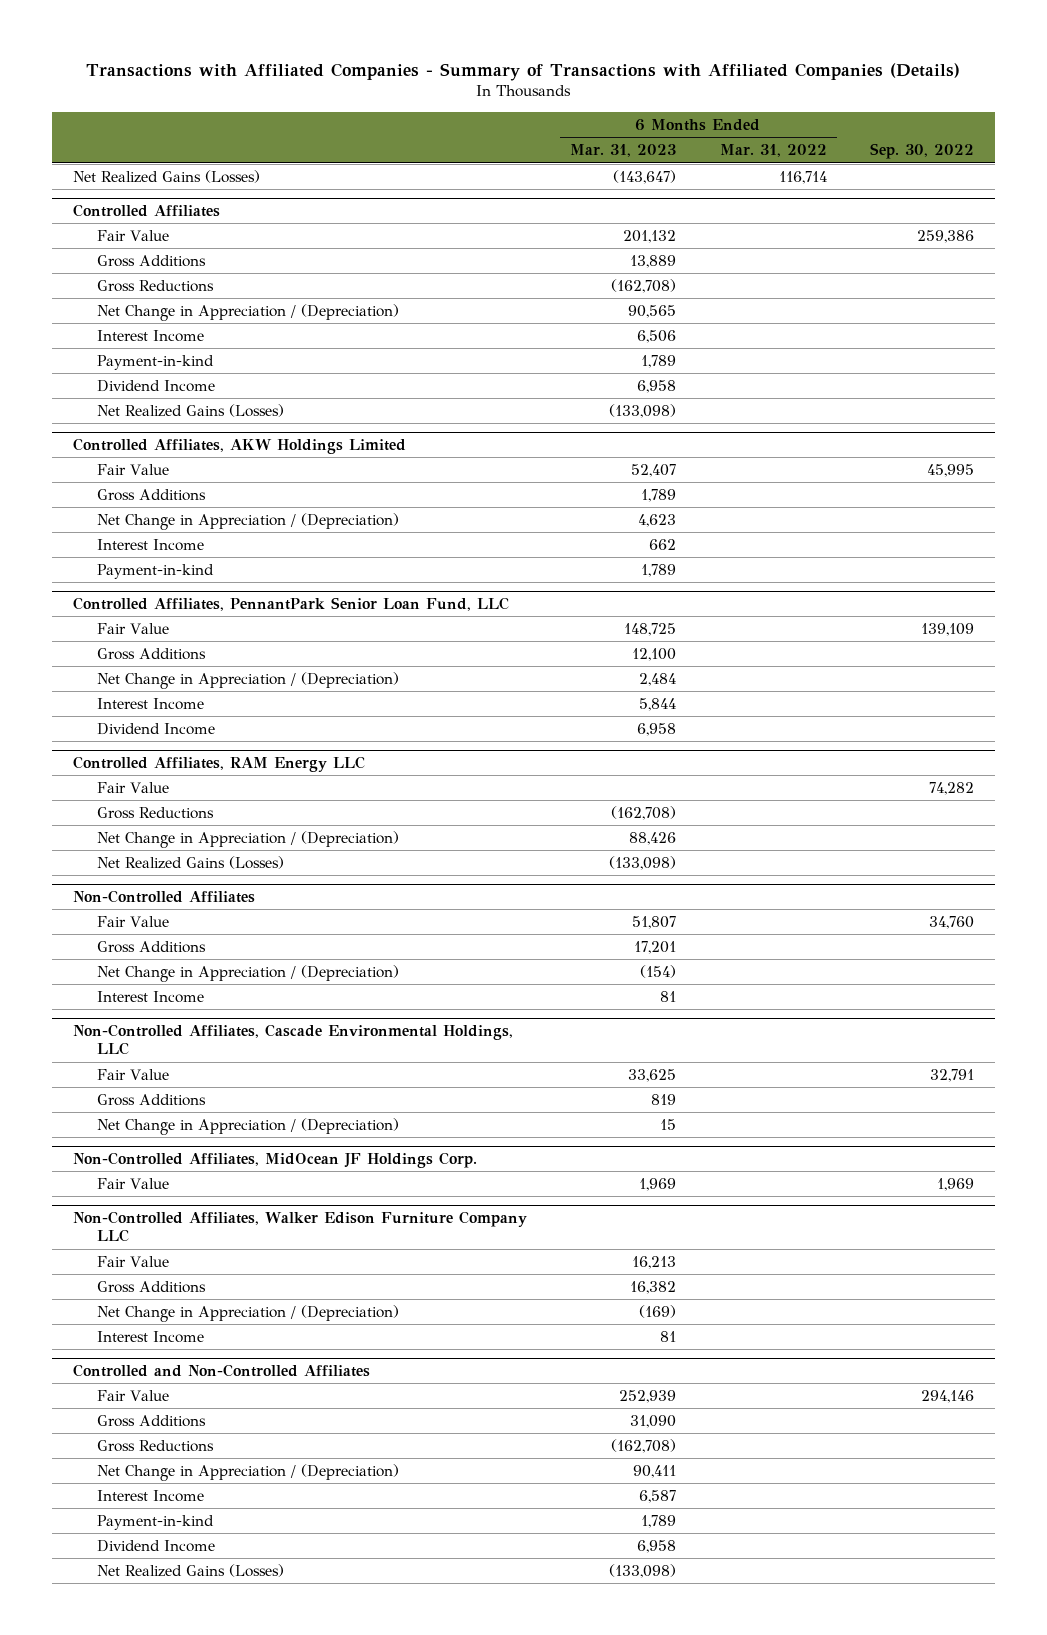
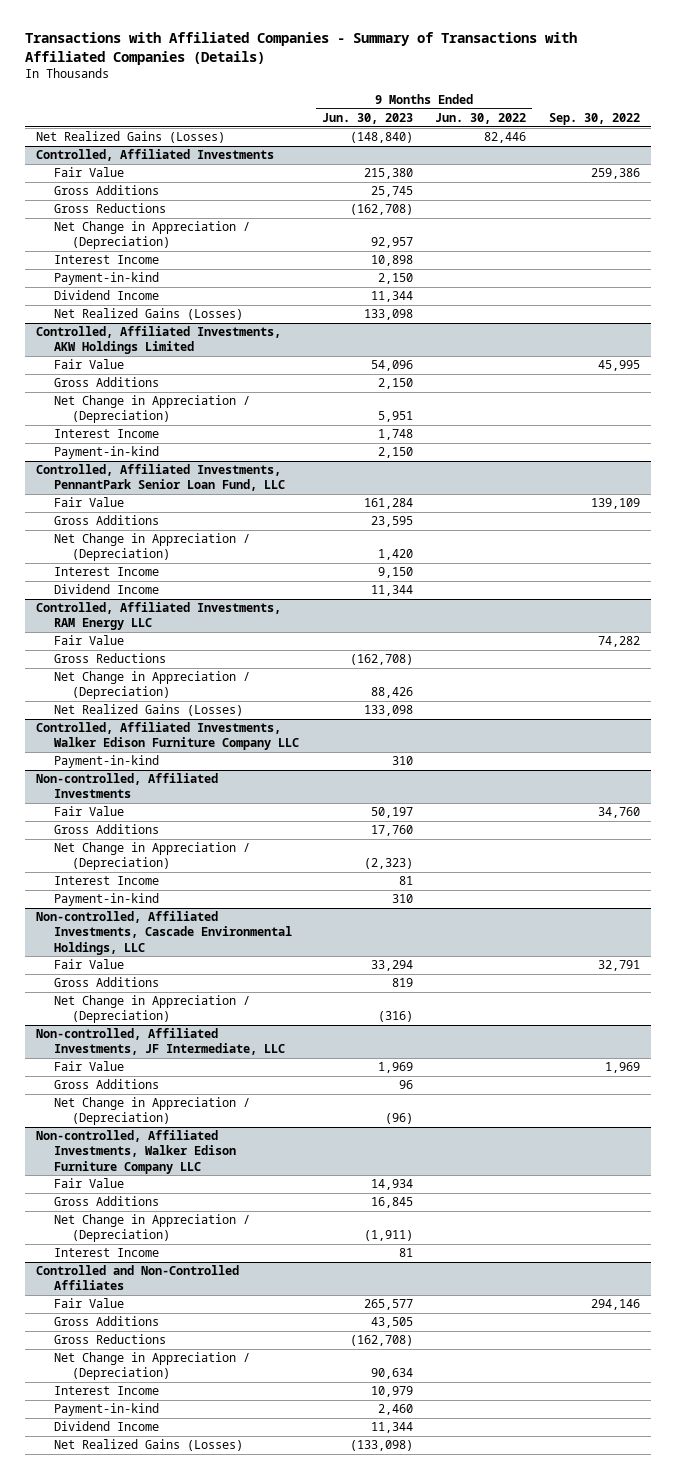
- | 6 Months Ended Mar. 31, 2023 | 6 Months Ended Mar. 31, 2022 | Sep. 30, 2022
+ | 9 Months Ended Jun. 30, 2023 | 9 Months Ended Jun. 30, 2022 | Sep. 30, 2022
- Controlled Affiliates
+ Controlled, Affiliated Investments
- Controlled Affiliates, AKW Holdings Limited
+ Controlled, Affiliated Investments, AKW Holdings Limited
- Controlled Affiliates, PennantPark Senior Loan Fund, LLC
+ Controlled, Affiliated Investments, PennantPark Senior Loan Fund, LLC
- Controlled Affiliates, RAM Energy LLC
+ Controlled, Affiliated Investments, RAM Energy LLC
- Non-Controlled Affiliates
+ Controlled, Affiliated Investments, Walker Edison Furniture Company LLC
+ Payment-in-kind | 310 | |
+ Non-controlled, Affiliated Investments
- Non-Controlled Affiliates, Cascade Environmental Holdings, LLC
+ Payment-in-kind | 310 | |
+ Non-controlled, Affiliated Investments, Cascade Environmental Holdings, LLC
- Non-Controlled Affiliates, MidOcean JF Holdings Corp.
+ Non-controlled, Affiliated Investments, JF Intermediate, LLC
- Non-Controlled Affiliates, Walker Edison Furniture Company LLC
+ Gross Additions | 96 | |
+ Net Change in Appreciation / (Depreciation) | (96) | |
+ Non-controlled, Affiliated Investments, Walker Edison Furniture Company LLC

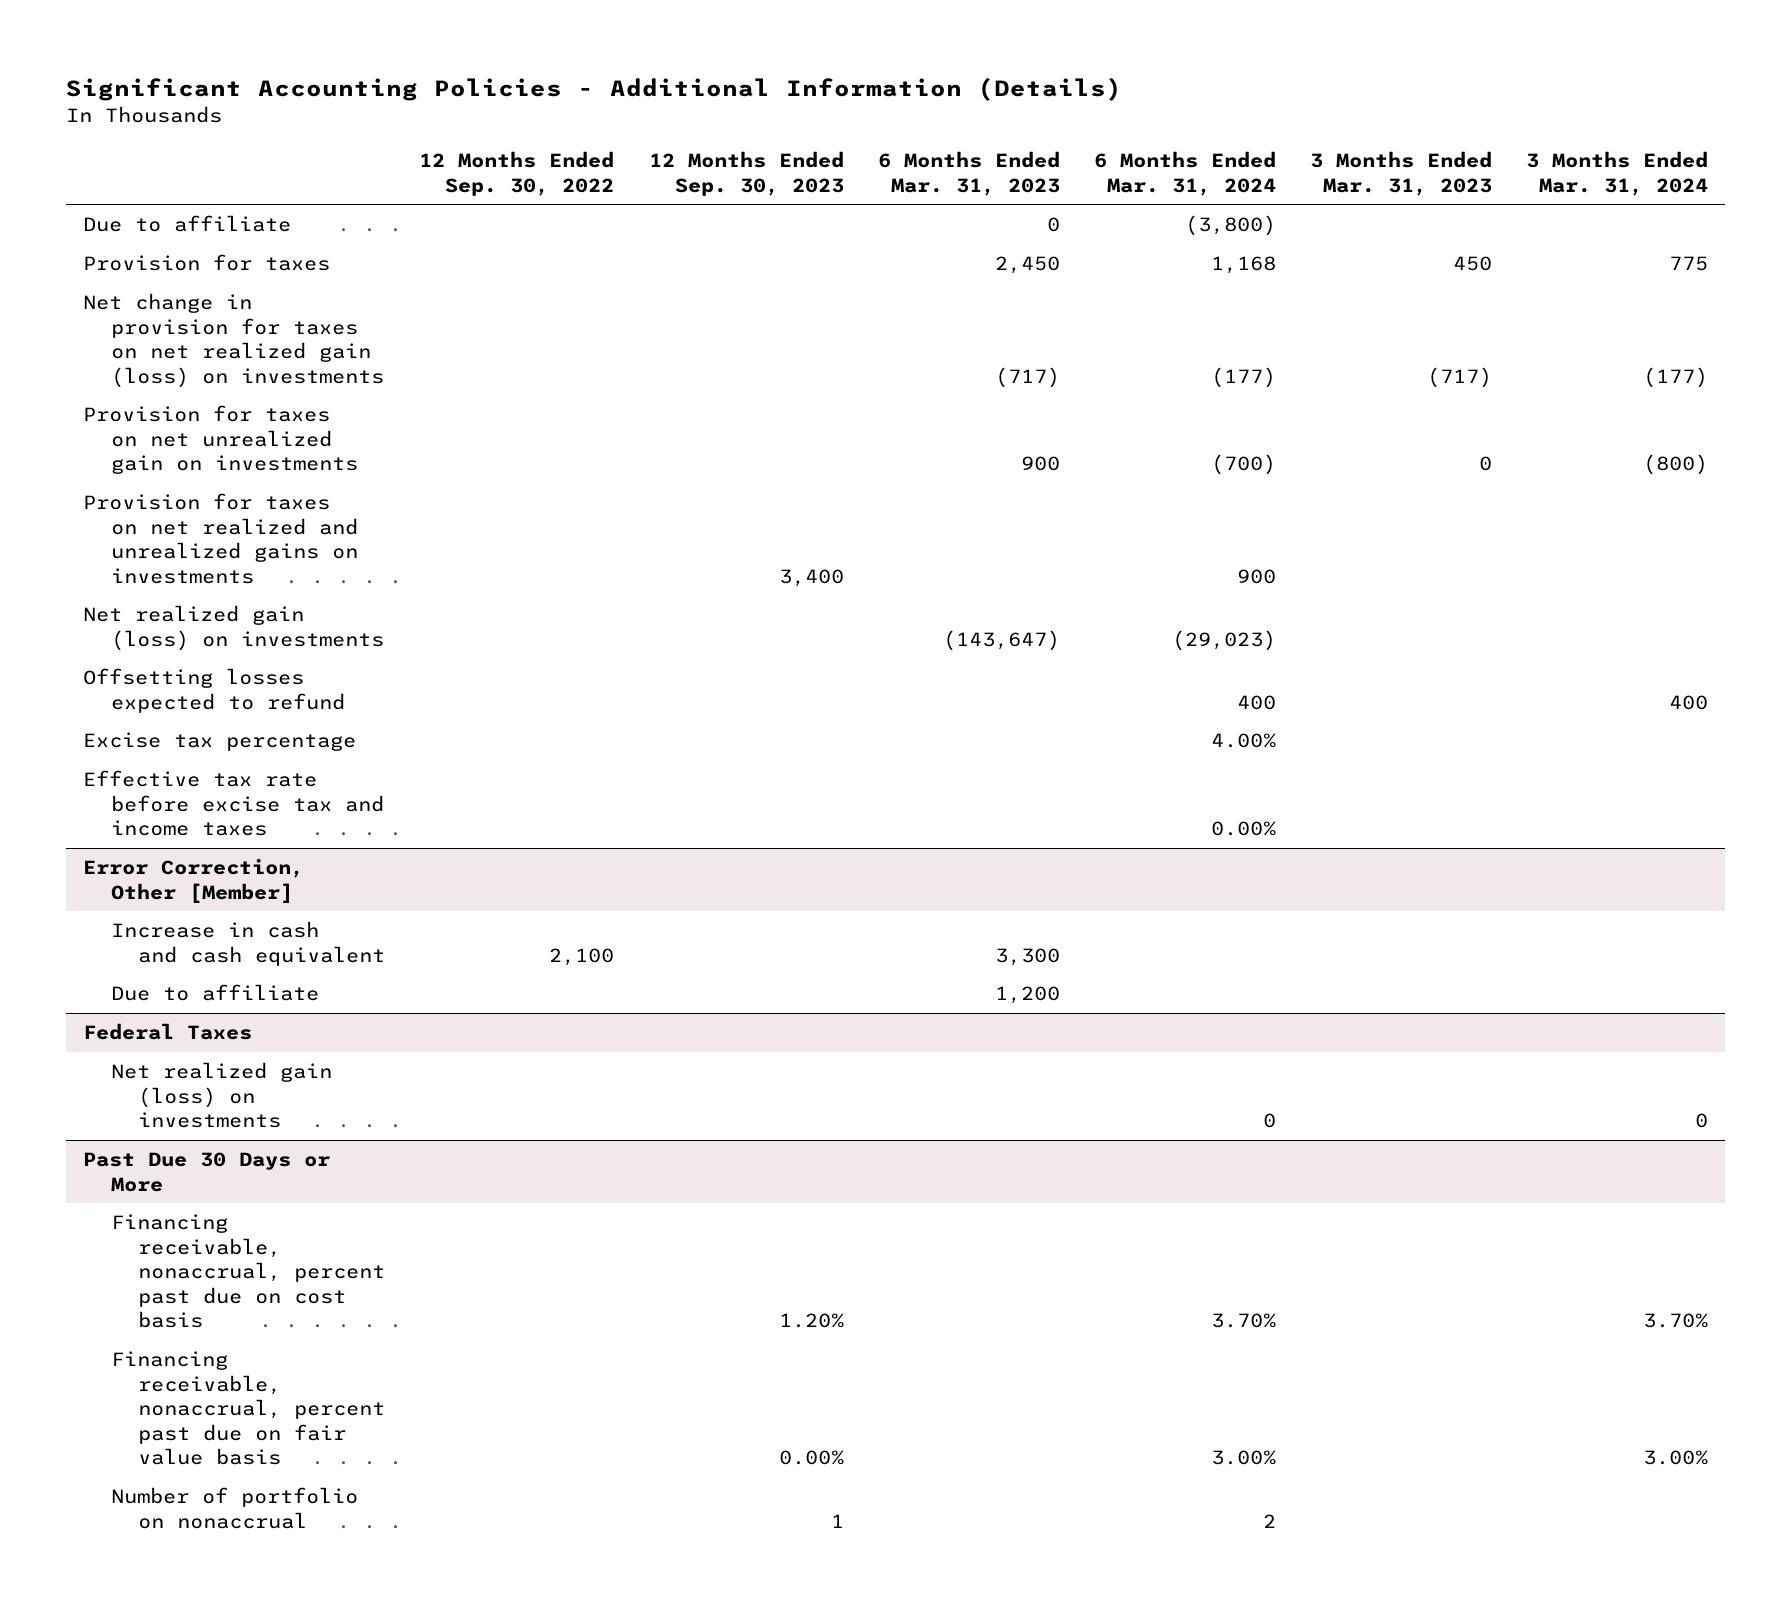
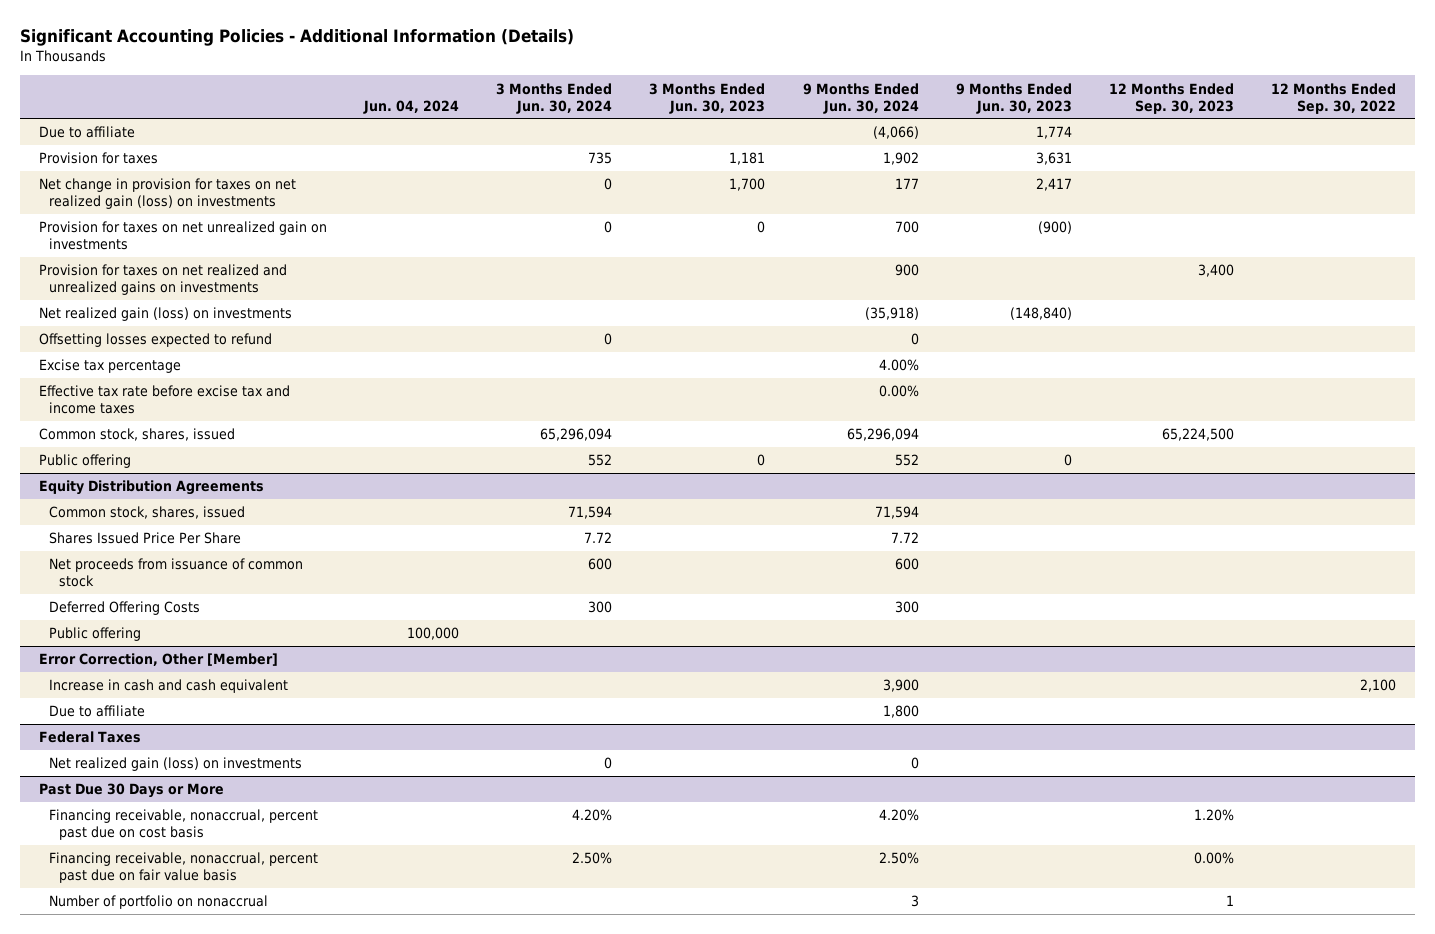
- | 12 Months Ended Sep. 30, 2022 | 12 Months Ended Sep. 30, 2023 | 6 Months Ended Mar. 31, 2023 | 6 Months Ended Mar. 31, 2024 | 3 Months Ended Mar. 31, 2023 | 3 Months Ended Mar. 31, 2024
+ | Jun. 04, 2024 | 3 Months Ended Jun. 30, 2024 | 3 Months Ended Jun. 30, 2023 | 9 Months Ended Jun. 30, 2024 | 9 Months Ended Jun. 30, 2023 | 12 Months Ended Sep. 30, 2023 | 12 Months Ended Sep. 30, 2022
+ Common stock, shares, issued | | 65,296,094 | | 65,296,094 | | 65,224,500 |
+ Public offering | | 552 | 0 | 552 | 0 | |
+ Equity Distribution Agreements
+ Common stock, shares, issued | | 71,594 | | 71,594 | | |
+ Shares Issued Price Per Share | | 7.72 | | 7.72 | | |
+ Net proceeds from issuance of common stock | | 600 | | 600 | | |
+ Deferred Offering Costs | | 300 | | 300 | | |
+ Public offering | 100,000 | | | | | |

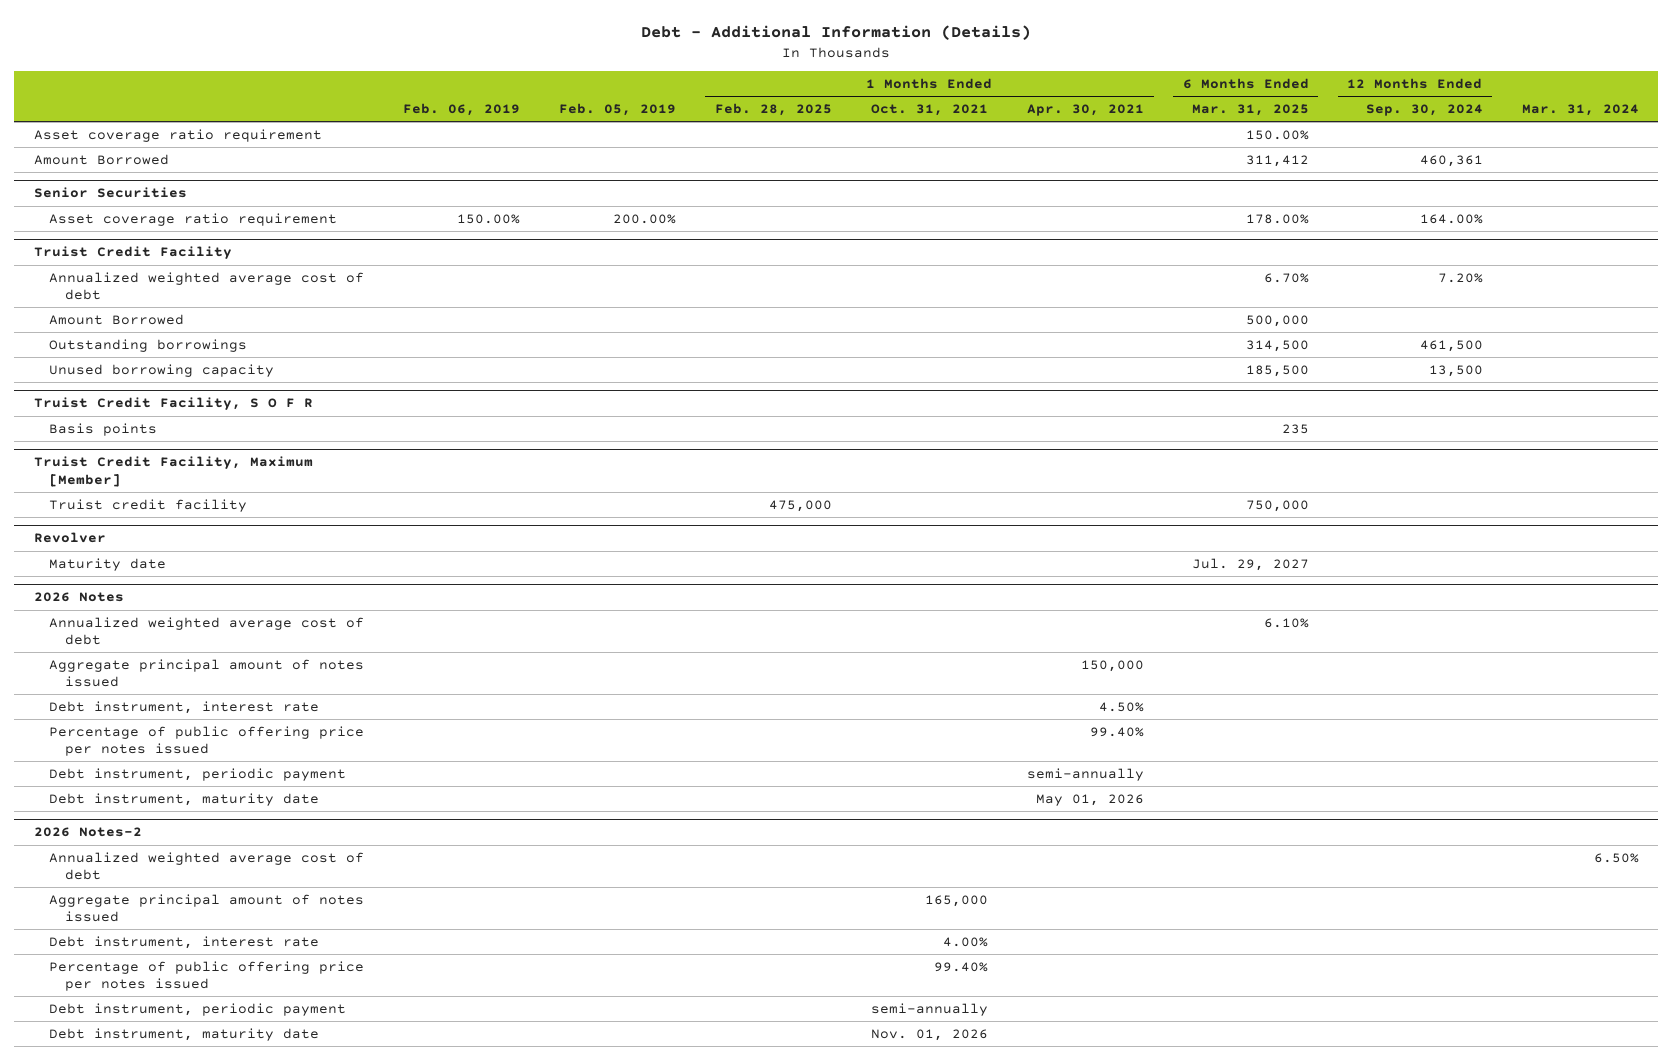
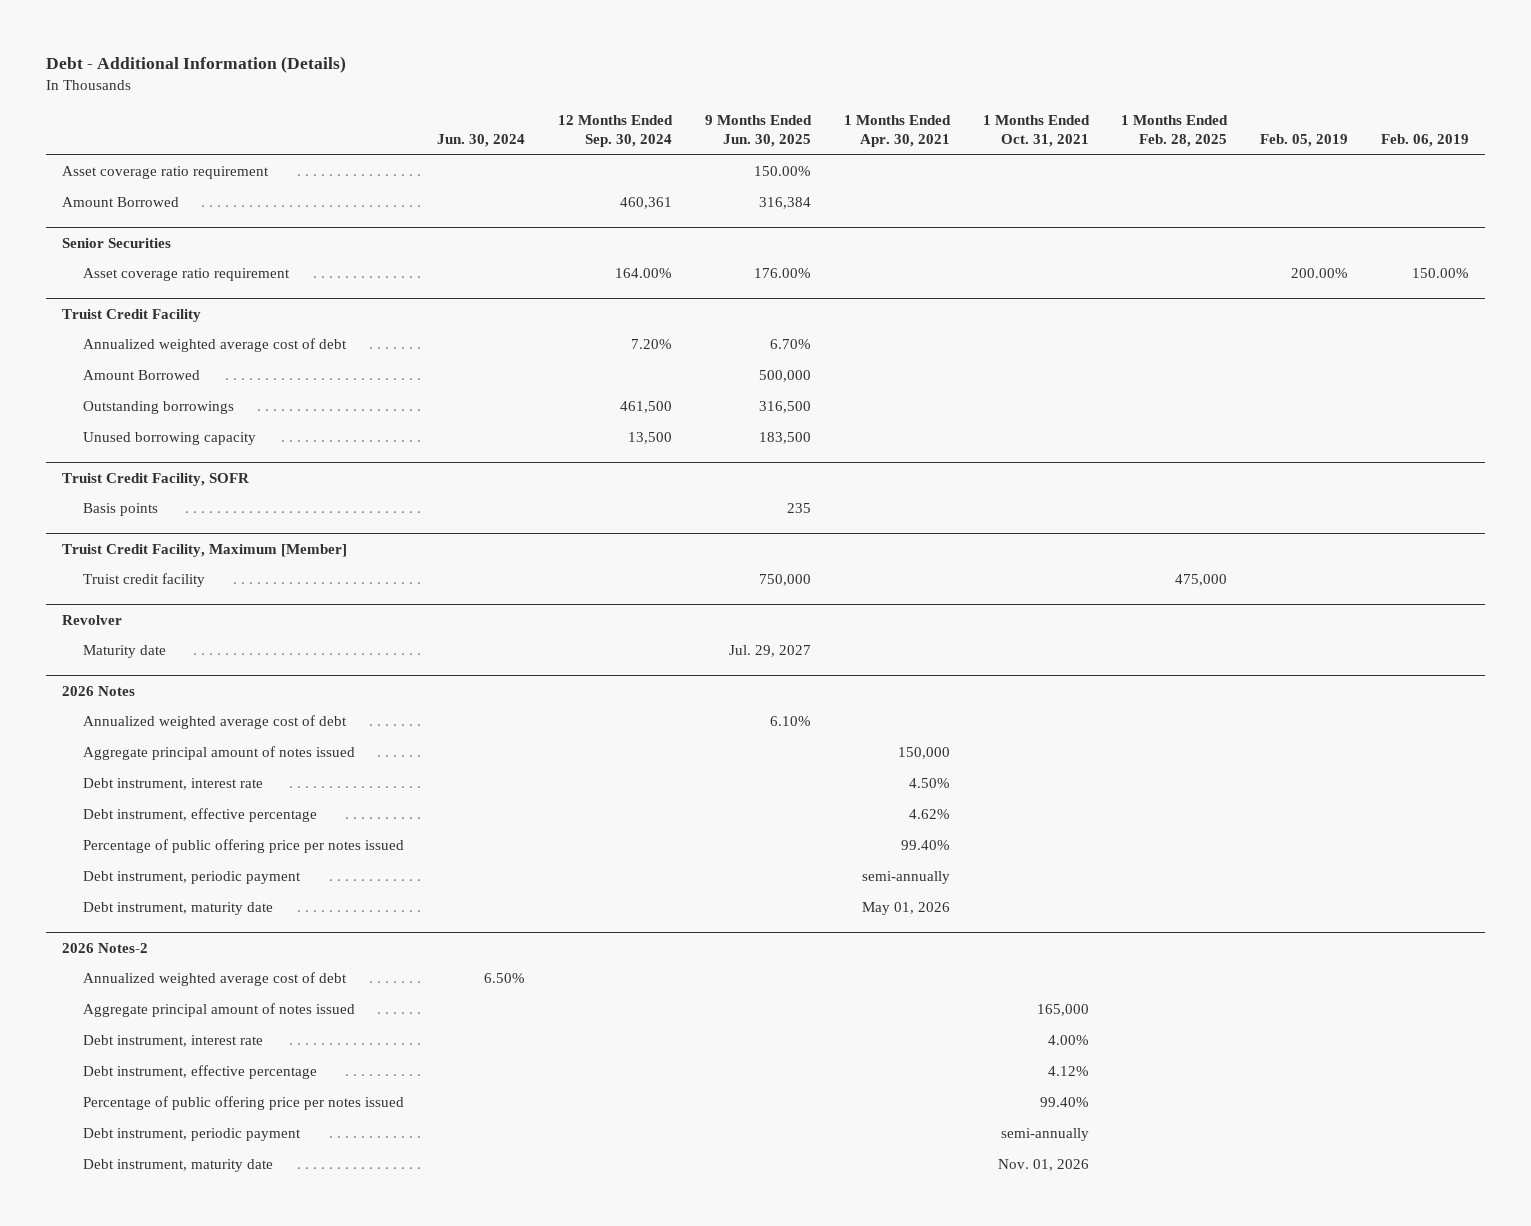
- | Feb. 06, 2019 | Feb. 05, 2019 | 1 Months Ended Feb. 28, 2025 | 1 Months Ended Oct. 31, 2021 | 1 Months Ended Apr. 30, 2021 | 6 Months Ended Mar. 31, 2025 | 12 Months Ended Sep. 30, 2024 | Mar. 31, 2024
+ | Jun. 30, 2024 | 12 Months Ended Sep. 30, 2024 | 9 Months Ended Jun. 30, 2025 | 1 Months Ended Apr. 30, 2021 | 1 Months Ended Oct. 31, 2021 | 1 Months Ended Feb. 28, 2025 | Feb. 05, 2019 | Feb. 06, 2019
- Truist Credit Facility, S O F R
- Basis points | | | | | | 235 | |
+ Truist Credit Facility, SOFR
+ Basis points | | | 235 | | | | |
@ 2026 Notes
+ Debt instrument, effective percentage | | | | 4.62% | | | |
@ 2026 Notes-2
+ Debt instrument, effective percentage | | | | | 4.12% | | |

